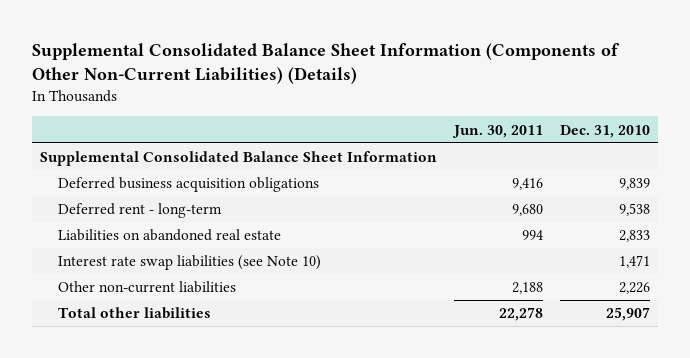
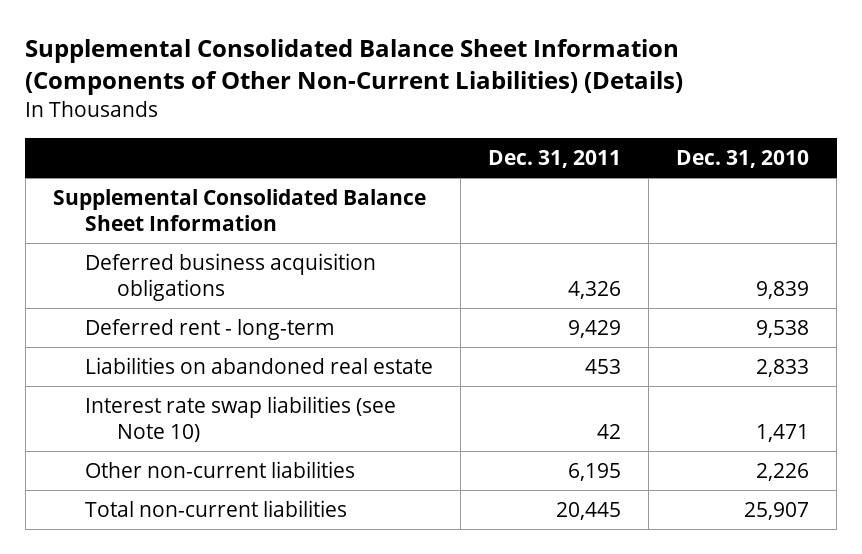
- | Jun. 30, 2011 | Dec. 31, 2010
+ | Dec. 31, 2011 | Dec. 31, 2010
- Total other liabilities | 22,278 | 25,907
+ Total non-current liabilities | 20,445 | 25,907

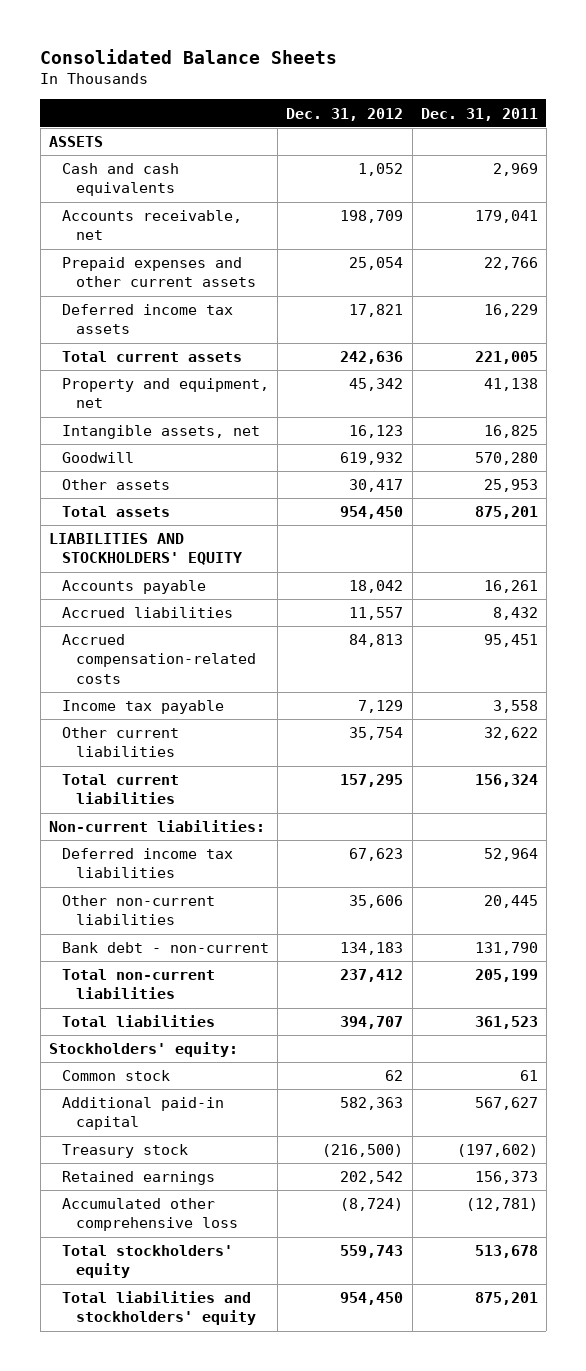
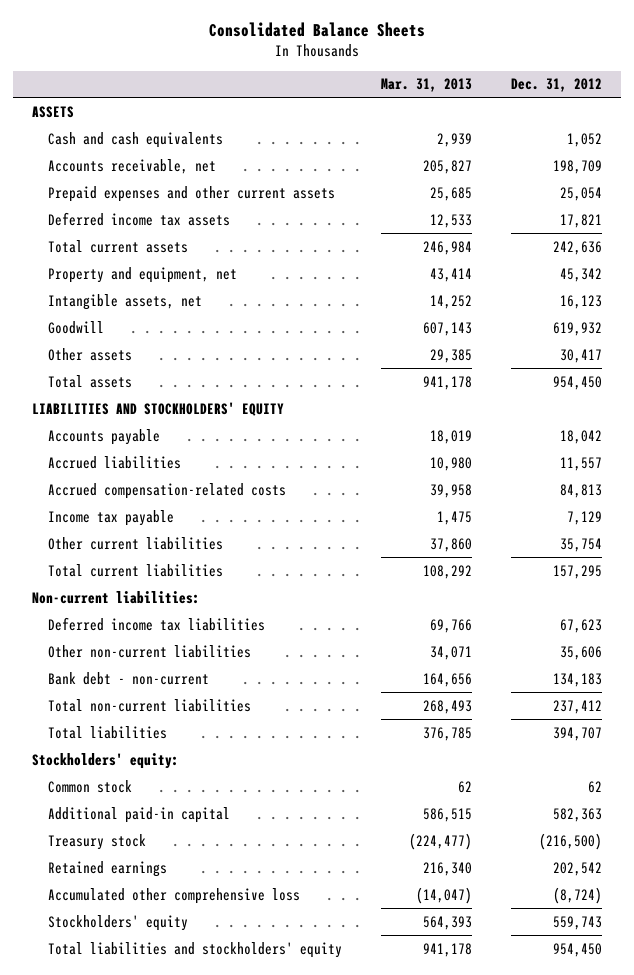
- | Dec. 31, 2012 | Dec. 31, 2011
+ | Mar. 31, 2013 | Dec. 31, 2012
- Total stockholders' equity | 559,743 | 513,678
+ Stockholders' equity | 564,393 | 559,743

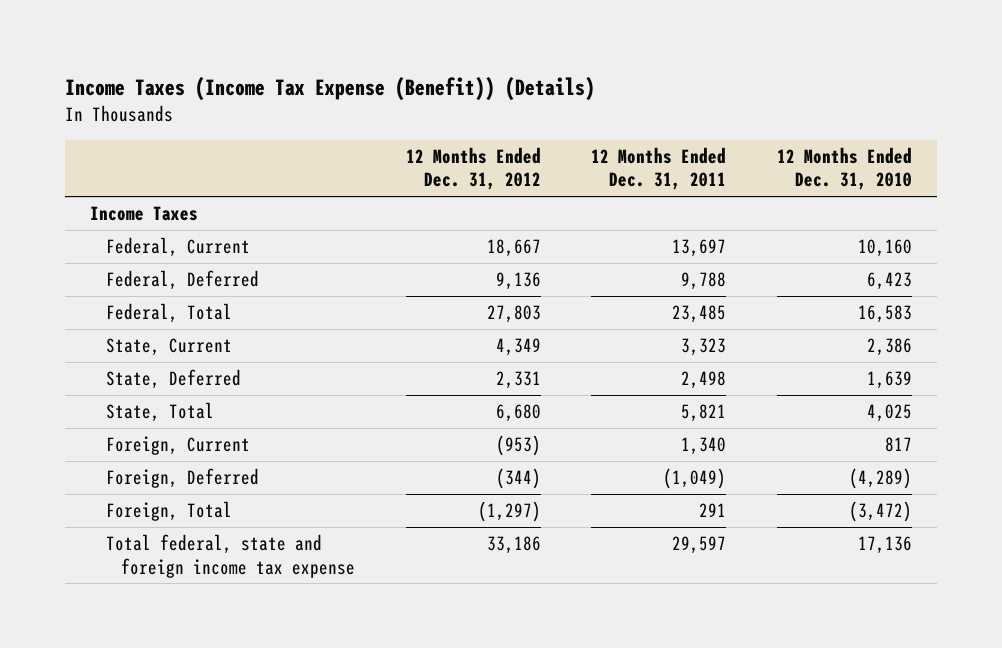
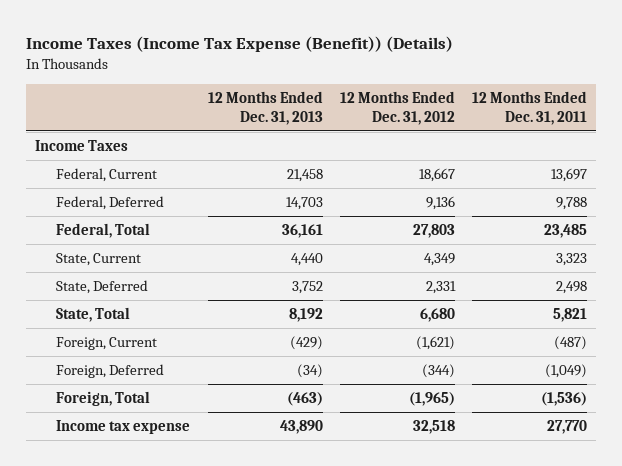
- | 12 Months Ended Dec. 31, 2012 | 12 Months Ended Dec. 31, 2011 | 12 Months Ended Dec. 31, 2010
+ | 12 Months Ended Dec. 31, 2013 | 12 Months Ended Dec. 31, 2012 | 12 Months Ended Dec. 31, 2011
- Foreign, Current | (953) | 1,340 | 817
+ Foreign, Current | (429) | (1,621) | (487)
- Foreign, Total | (1,297) | 291 | (3,472)
- Total federal, state and foreign income tax expense | 33,186 | 29,597 | 17,136
+ Foreign, Total | (463) | (1,965) | (1,536)
+ Income tax expense | 43,890 | 32,518 | 27,770

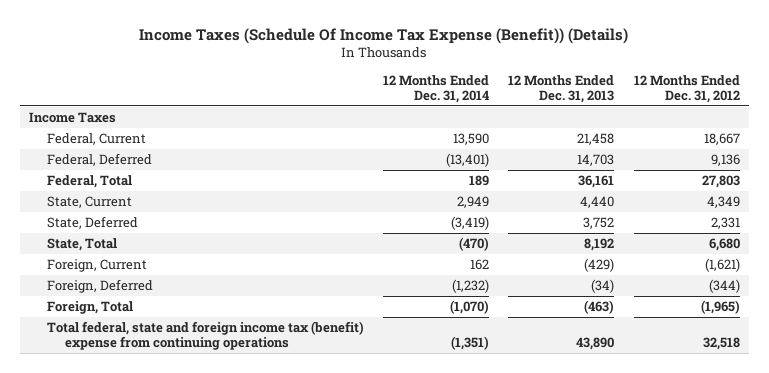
- Income Taxes (Income Tax Expense (Benefit)) (Details)
+ Income Taxes (Schedule Of Income Tax Expense (Benefit)) (Details)
- | 12 Months Ended Dec. 31, 2013 | 12 Months Ended Dec. 31, 2012 | 12 Months Ended Dec. 31, 2011
+ | 12 Months Ended Dec. 31, 2014 | 12 Months Ended Dec. 31, 2013 | 12 Months Ended Dec. 31, 2012
- Income tax expense | 43,890 | 32,518 | 27,770
+ Total federal, state and foreign income tax (benefit) expense from continuing operations | (1,351) | 43,890 | 32,518

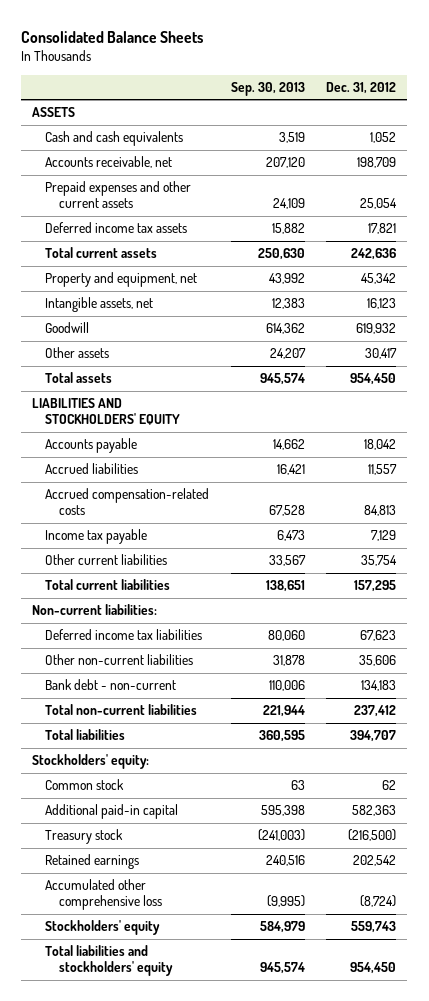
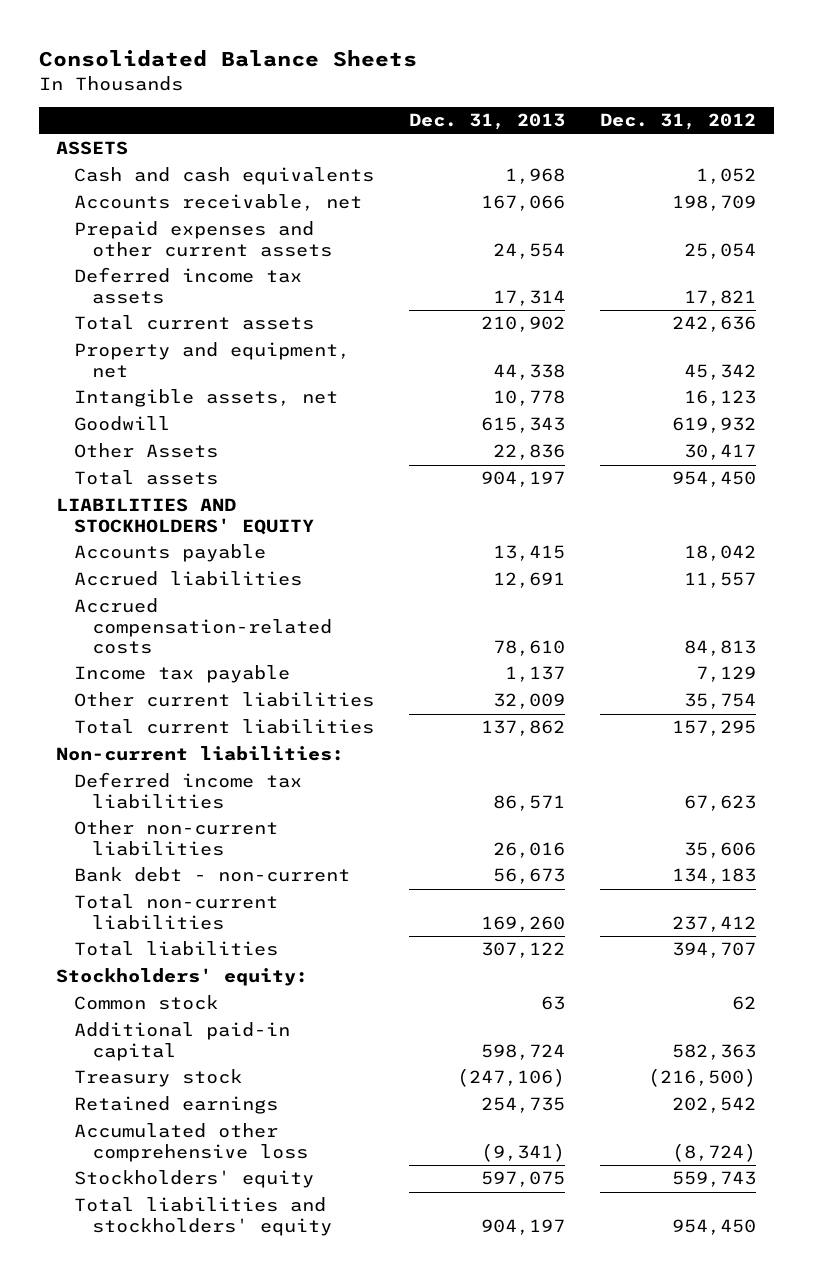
- | Sep. 30, 2013 | Dec. 31, 2012
+ | Dec. 31, 2013 | Dec. 31, 2012
- Other assets | 24,207 | 30,417
+ Other Assets | 22,836 | 30,417

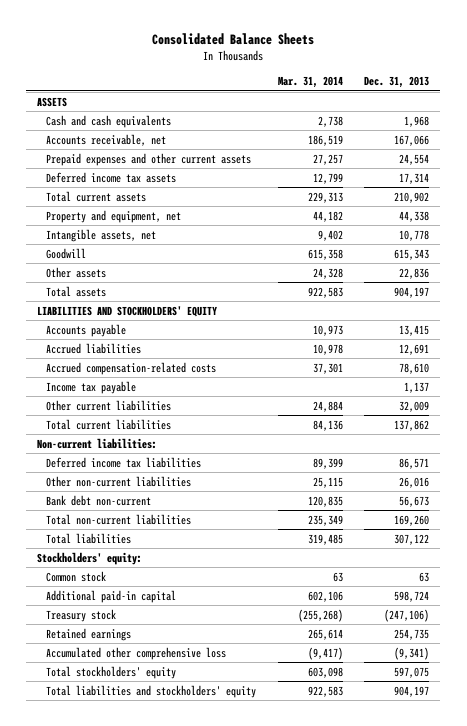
- | Dec. 31, 2013 | Dec. 31, 2012
+ | Mar. 31, 2014 | Dec. 31, 2013
- Other Assets | 22,836 | 30,417
+ Other assets | 24,328 | 22,836
- Bank debt - non-current | 56,673 | 134,183
+ Bank debt non-current | 120,835 | 56,673
- Stockholders' equity | 597,075 | 559,743
+ Total stockholders' equity | 603,098 | 597,075

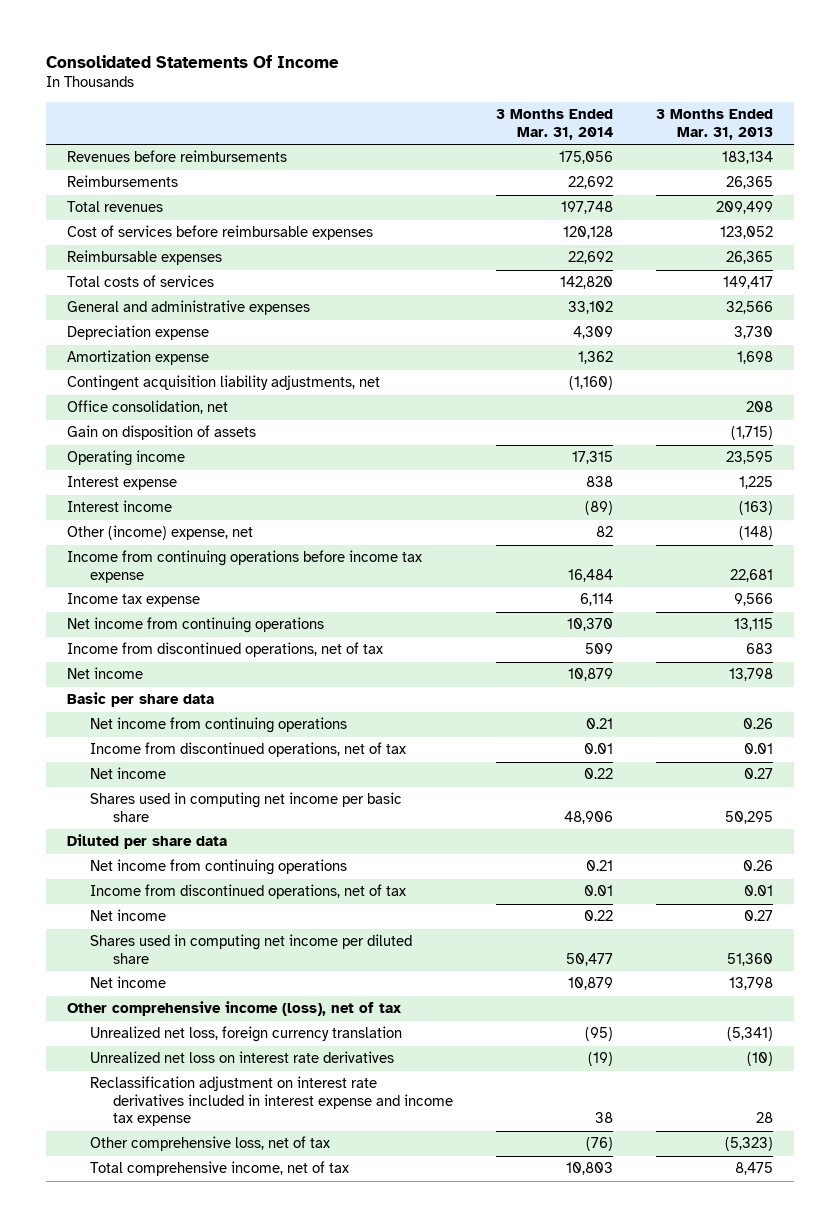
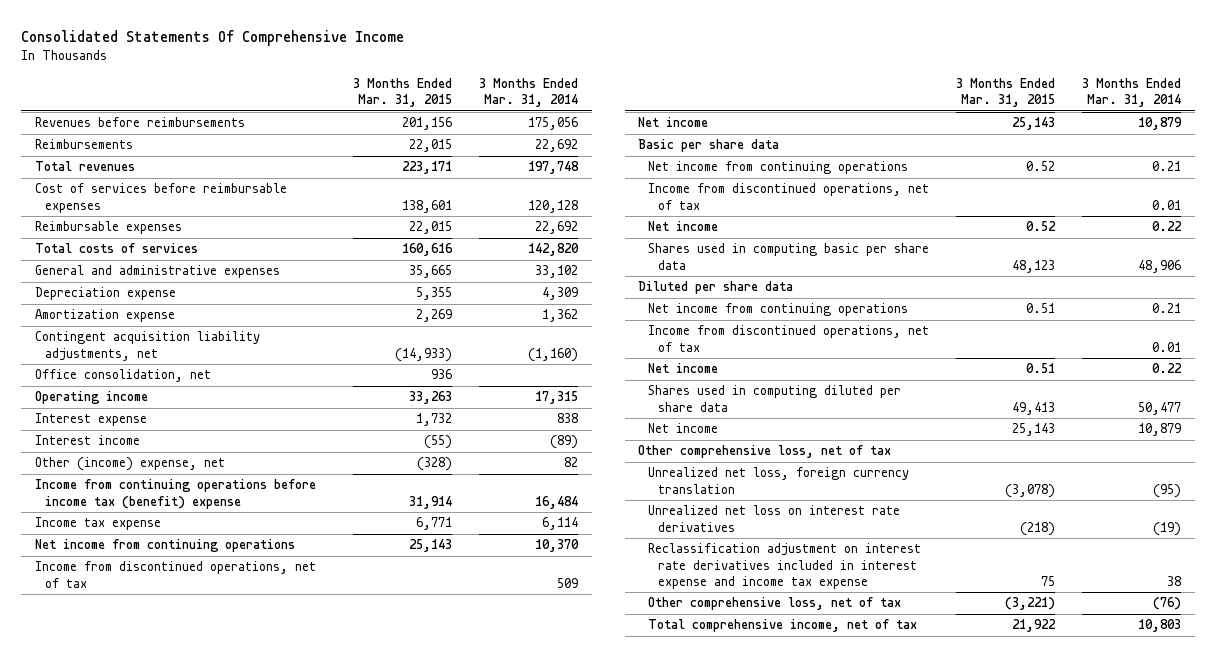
- Consolidated Statements Of Income
+ Consolidated Statements Of Comprehensive Income
- | 3 Months Ended Mar. 31, 2014 | 3 Months Ended Mar. 31, 2013
+ | 3 Months Ended Mar. 31, 2015 | 3 Months Ended Mar. 31, 2014
- Gain on disposition of assets | | (1,715)
- Income from continuing operations before income tax expense | 16,484 | 22,681
+ Income from continuing operations before income tax (benefit) expense | 31,914 | 16,484
- Shares used in computing net income per basic share | 48,906 | 50,295
+ Shares used in computing basic per share data | 48,123 | 48,906
- Shares used in computing net income per diluted share | 50,477 | 51,360
+ Shares used in computing diluted per share data | 49,413 | 50,477
- Other comprehensive income (loss), net of tax
+ Other comprehensive loss, net of tax

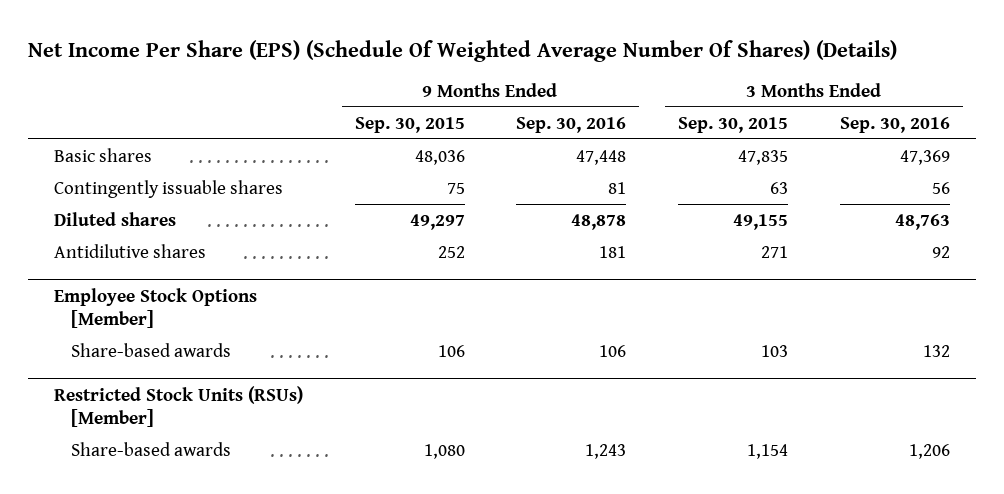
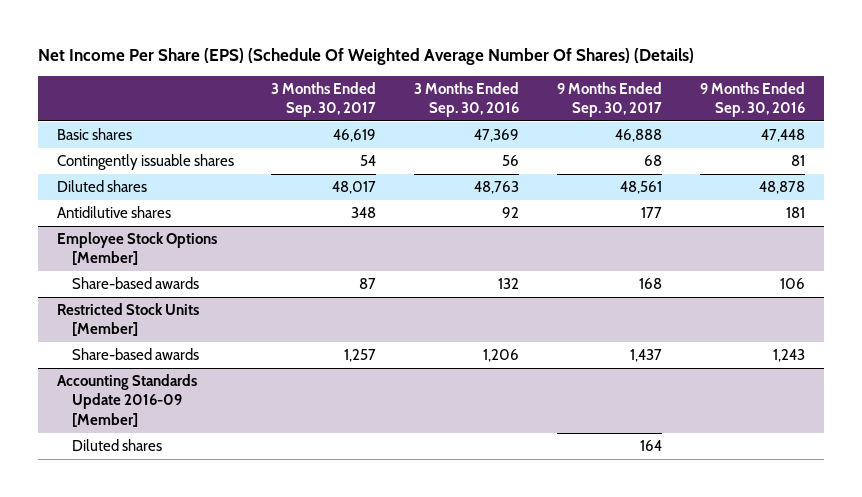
- | 9 Months Ended Sep. 30, 2015 | 9 Months Ended Sep. 30, 2016 | 3 Months Ended Sep. 30, 2015 | 3 Months Ended Sep. 30, 2016
+ | 3 Months Ended Sep. 30, 2017 | 3 Months Ended Sep. 30, 2016 | 9 Months Ended Sep. 30, 2017 | 9 Months Ended Sep. 30, 2016
- Restricted Stock Units (RSUs) [Member]
+ Restricted Stock Units [Member]
+ Accounting Standards Update 2016-09 [Member]
+ Diluted shares | | | 164 |

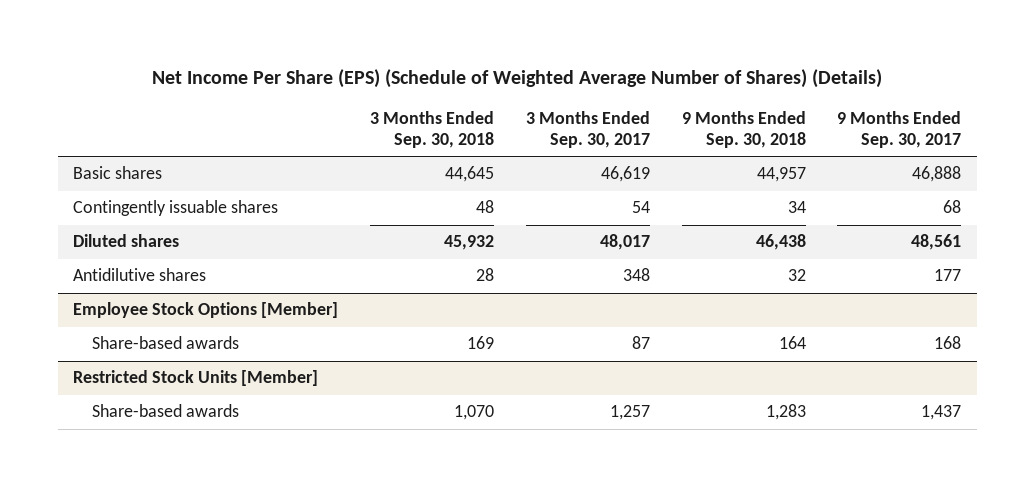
- Net Income Per Share (EPS) (Schedule Of Weighted Average Number Of Shares) (Details)
+ Net Income Per Share (EPS) (Schedule of Weighted Average Number of Shares) (Details)
- | 3 Months Ended Sep. 30, 2017 | 3 Months Ended Sep. 30, 2016 | 9 Months Ended Sep. 30, 2017 | 9 Months Ended Sep. 30, 2016
+ | 3 Months Ended Sep. 30, 2018 | 3 Months Ended Sep. 30, 2017 | 9 Months Ended Sep. 30, 2018 | 9 Months Ended Sep. 30, 2017
- Accounting Standards Update 2016-09 [Member]
- Diluted shares | | | 164 |

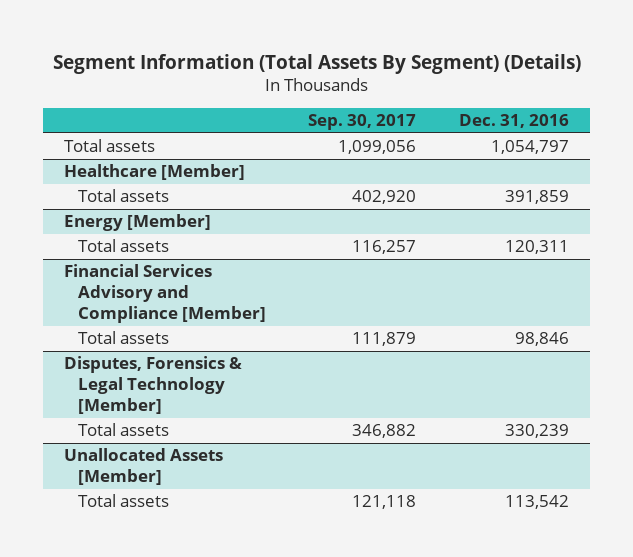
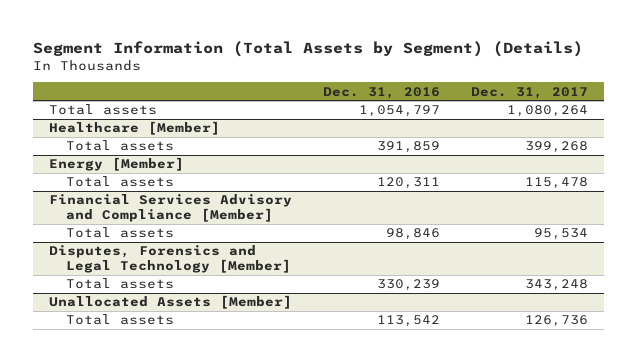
- Segment Information (Total Assets By Segment) (Details)
+ Segment Information (Total Assets by Segment) (Details)
- | Sep. 30, 2017 | Dec. 31, 2016
+ | Dec. 31, 2016 | Dec. 31, 2017
- Disputes, Forensics & Legal Technology [Member]
+ Disputes, Forensics and Legal Technology [Member]

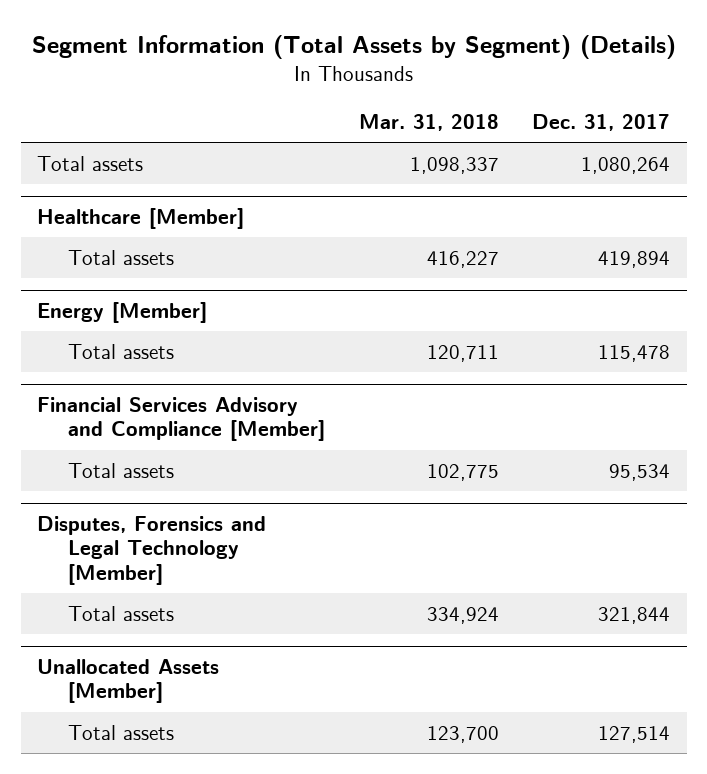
- | Dec. 31, 2016 | Dec. 31, 2017
+ | Mar. 31, 2018 | Dec. 31, 2017
@ Healthcare [Member]
- Total assets | 391,859 | 399,268
+ Total assets | 416,227 | 419,894
@ Disputes, Forensics and Legal Technology [Member]
- Total assets | 330,239 | 343,248
+ Total assets | 334,924 | 321,844
@ Unallocated Assets [Member]
- Total assets | 113,542 | 126,736
+ Total assets | 123,700 | 127,514

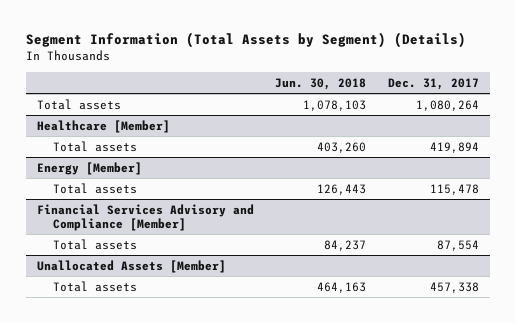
- | Mar. 31, 2018 | Dec. 31, 2017
+ | Jun. 30, 2018 | Dec. 31, 2017
@ Financial Services Advisory and Compliance [Member]
- Total assets | 102,775 | 95,534
- Disputes, Forensics and Legal Technology [Member]
- Total assets | 334,924 | 321,844
@ Financial Services Advisory and Compliance [Member]
+ Total assets | 84,237 | 87,554
@ Unallocated Assets [Member]
- Total assets | 123,700 | 127,514
+ Total assets | 464,163 | 457,338

